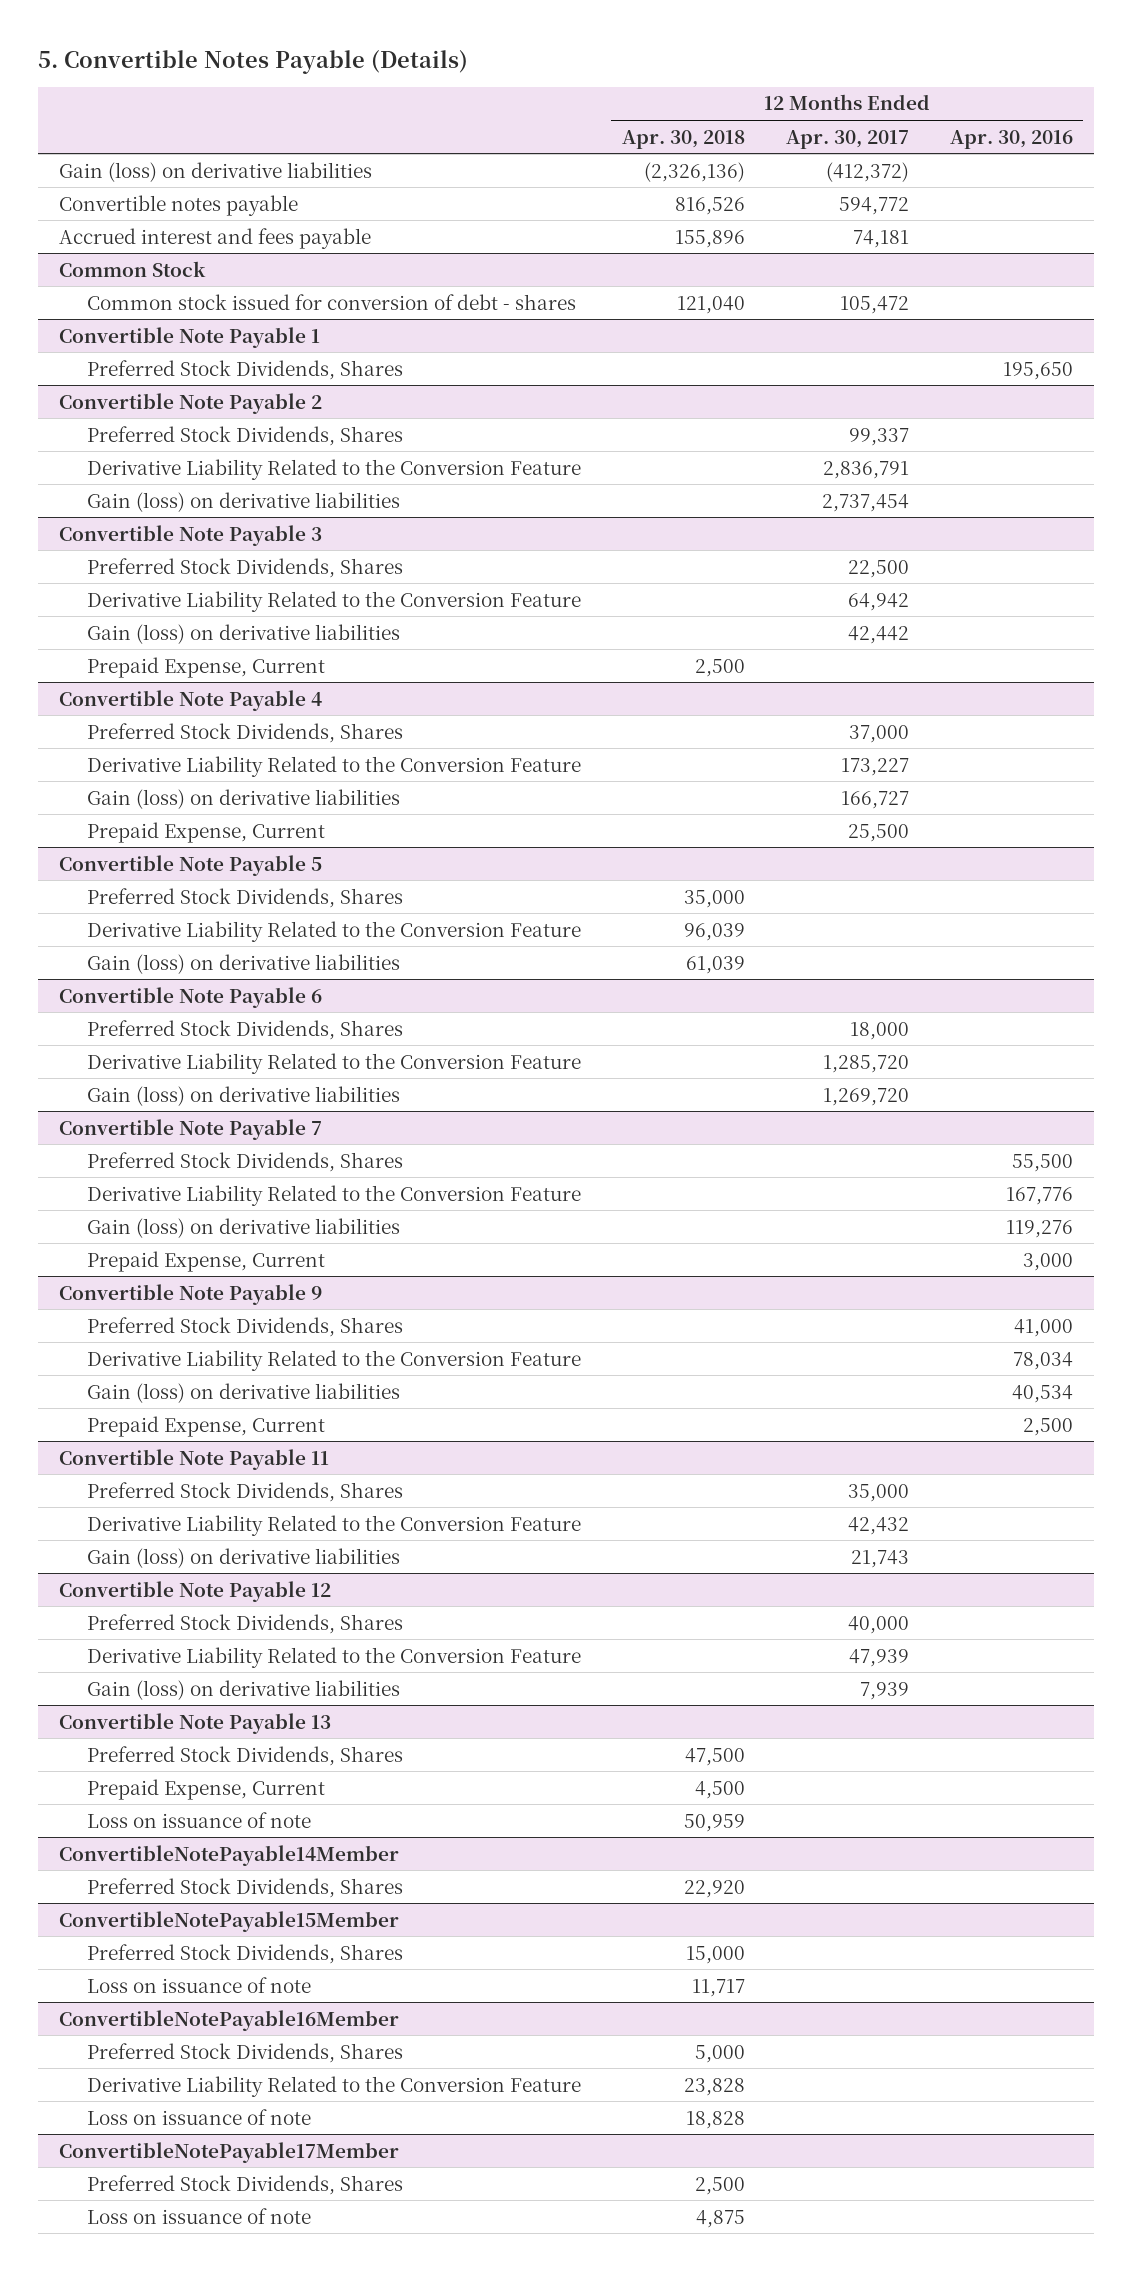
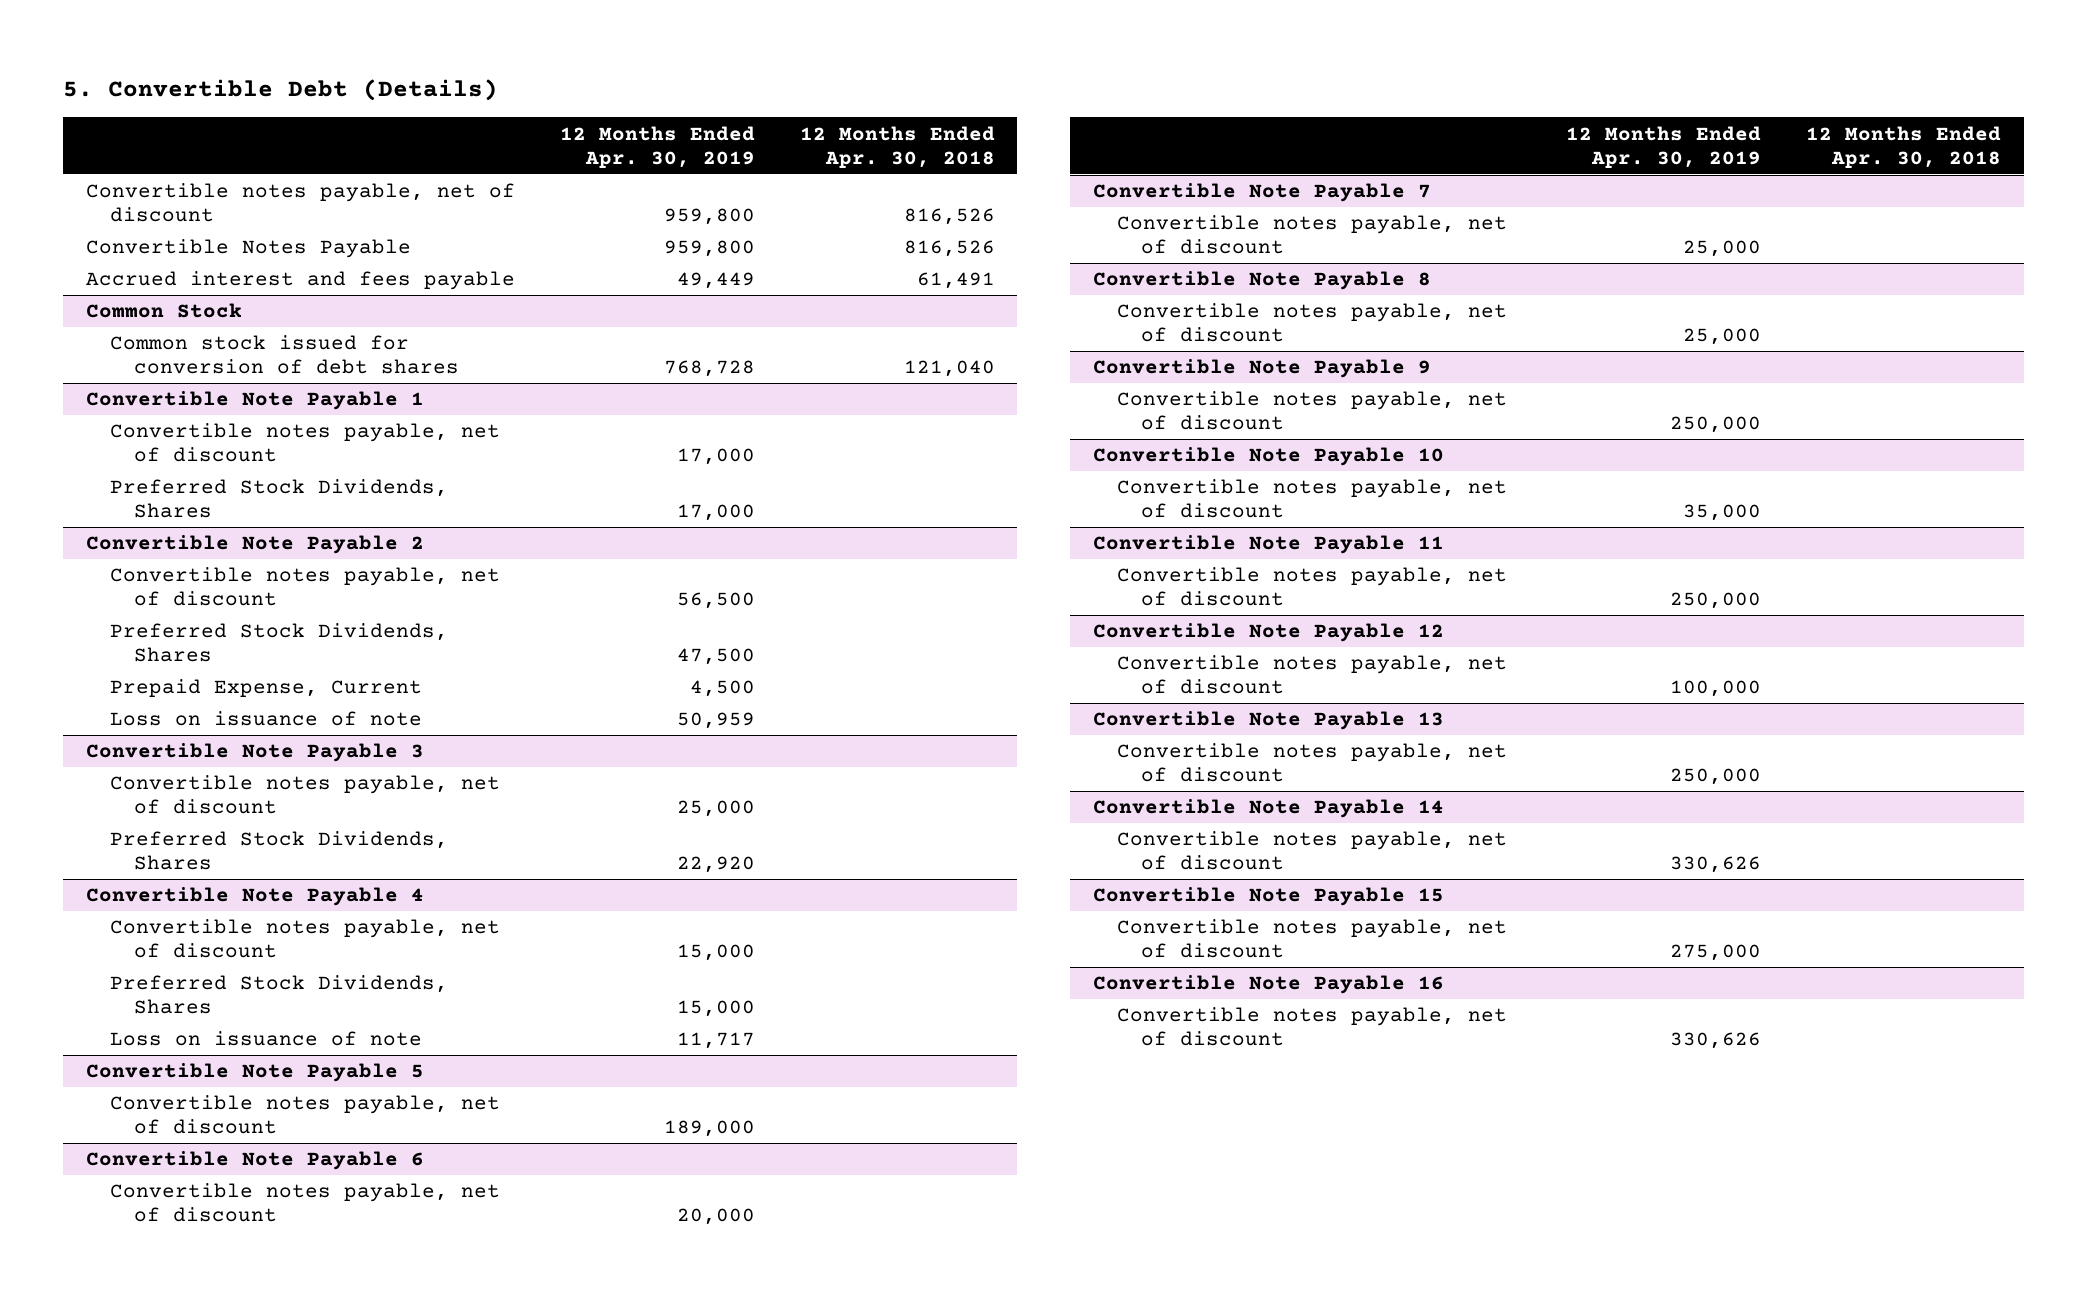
- 5. Convertible Notes Payable (Details)
+ 5. Convertible Debt (Details)
- | 12 Months Ended Apr. 30, 2018 | 12 Months Ended Apr. 30, 2017 | 12 Months Ended Apr. 30, 2016
+ | 12 Months Ended Apr. 30, 2019 | 12 Months Ended Apr. 30, 2018
- Gain (loss) on derivative liabilities | (2,326,136) | (412,372) |
- Convertible notes payable | 816,526 | 594,772 |
- Accrued interest and fees payable | 155,896 | 74,181 |
+ Convertible notes payable, net of discount | 959,800 | 816,526
+ Convertible Notes Payable | 959,800 | 816,526
+ Accrued interest and fees payable | 49,449 | 61,491
@ Common Stock
- Common stock issued for conversion of debt - shares | 121,040 | 105,472 |
+ Common stock issued for conversion of debt shares | 768,728 | 121,040
@ Convertible Note Payable 1
+ Convertible notes payable, net of discount | 17,000 |
@ Convertible Note Payable 2
+ Convertible notes payable, net of discount | 56,500 |
- Derivative Liability Related to the Conversion Feature | | 2,836,791 |
- Gain (loss) on derivative liabilities | | 2,737,454 |
+ Prepaid Expense, Current | 4,500 |
+ Loss on issuance of note | 50,959 |
@ Convertible Note Payable 3
+ Convertible notes payable, net of discount | 25,000 |
- Derivative Liability Related to the Conversion Feature | | 64,942 |
- Gain (loss) on derivative liabilities | | 42,442 |
- Prepaid Expense, Current | 2,500 | |
@ Convertible Note Payable 4
+ Convertible notes payable, net of discount | 15,000 |
- Derivative Liability Related to the Conversion Feature | | 173,227 |
- Gain (loss) on derivative liabilities | | 166,727 |
- Prepaid Expense, Current | | 25,500 |
+ Loss on issuance of note | 11,717 |
@ Convertible Note Payable 5
- Preferred Stock Dividends, Shares | 35,000 | |
- Derivative Liability Related to the Conversion Feature | 96,039 | |
- Gain (loss) on derivative liabilities | 61,039 | |
+ Convertible notes payable, net of discount | 189,000 |
@ Convertible Note Payable 6
- Preferred Stock Dividends, Shares | | 18,000 |
- Derivative Liability Related to the Conversion Feature | | 1,285,720 |
- Gain (loss) on derivative liabilities | | 1,269,720 |
+ Convertible notes payable, net of discount | 20,000 |
@ Convertible Note Payable 7
- Preferred Stock Dividends, Shares | | | 55,500
- Derivative Liability Related to the Conversion Feature | | | 167,776
- Gain (loss) on derivative liabilities | | | 119,276
- Prepaid Expense, Current | | | 3,000
+ Convertible notes payable, net of discount | 25,000 |
+ Convertible Note Payable 8
+ Convertible notes payable, net of discount | 25,000 |
@ Convertible Note Payable 9
- Preferred Stock Dividends, Shares | | | 41,000
- Derivative Liability Related to the Conversion Feature | | | 78,034
- Gain (loss) on derivative liabilities | | | 40,534
- Prepaid Expense, Current | | | 2,500
+ Convertible notes payable, net of discount | 250,000 |
+ Convertible Note Payable 10
+ Convertible notes payable, net of discount | 35,000 |
@ Convertible Note Payable 11
- Preferred Stock Dividends, Shares | | 35,000 |
- Derivative Liability Related to the Conversion Feature | | 42,432 |
- Gain (loss) on derivative liabilities | | 21,743 |
+ Convertible notes payable, net of discount | 250,000 |
@ Convertible Note Payable 12
- Preferred Stock Dividends, Shares | | 40,000 |
- Derivative Liability Related to the Conversion Feature | | 47,939 |
- Gain (loss) on derivative liabilities | | 7,939 |
+ Convertible notes payable, net of discount | 100,000 |
@ Convertible Note Payable 13
- Preferred Stock Dividends, Shares | 47,500 | |
- Prepaid Expense, Current | 4,500 | |
- Loss on issuance of note | 50,959 | |
- ConvertibleNotePayable14Member
- Preferred Stock Dividends, Shares | 22,920 | |
- ConvertibleNotePayable15Member
- Preferred Stock Dividends, Shares | 15,000 | |
- Loss on issuance of note | 11,717 | |
- ConvertibleNotePayable16Member
- Preferred Stock Dividends, Shares | 5,000 | |
- Derivative Liability Related to the Conversion Feature | 23,828 | |
- Loss on issuance of note | 18,828 | |
- ConvertibleNotePayable17Member
- Preferred Stock Dividends, Shares | 2,500 | |
- Loss on issuance of note | 4,875 | |
@ Convertible Note Payable 13
+ Convertible notes payable, net of discount | 250,000 |
+ Convertible Note Payable 14
+ Convertible notes payable, net of discount | 330,626 |
+ Convertible Note Payable 15
+ Convertible notes payable, net of discount | 275,000 |
+ Convertible Note Payable 16
+ Convertible notes payable, net of discount | 330,626 |

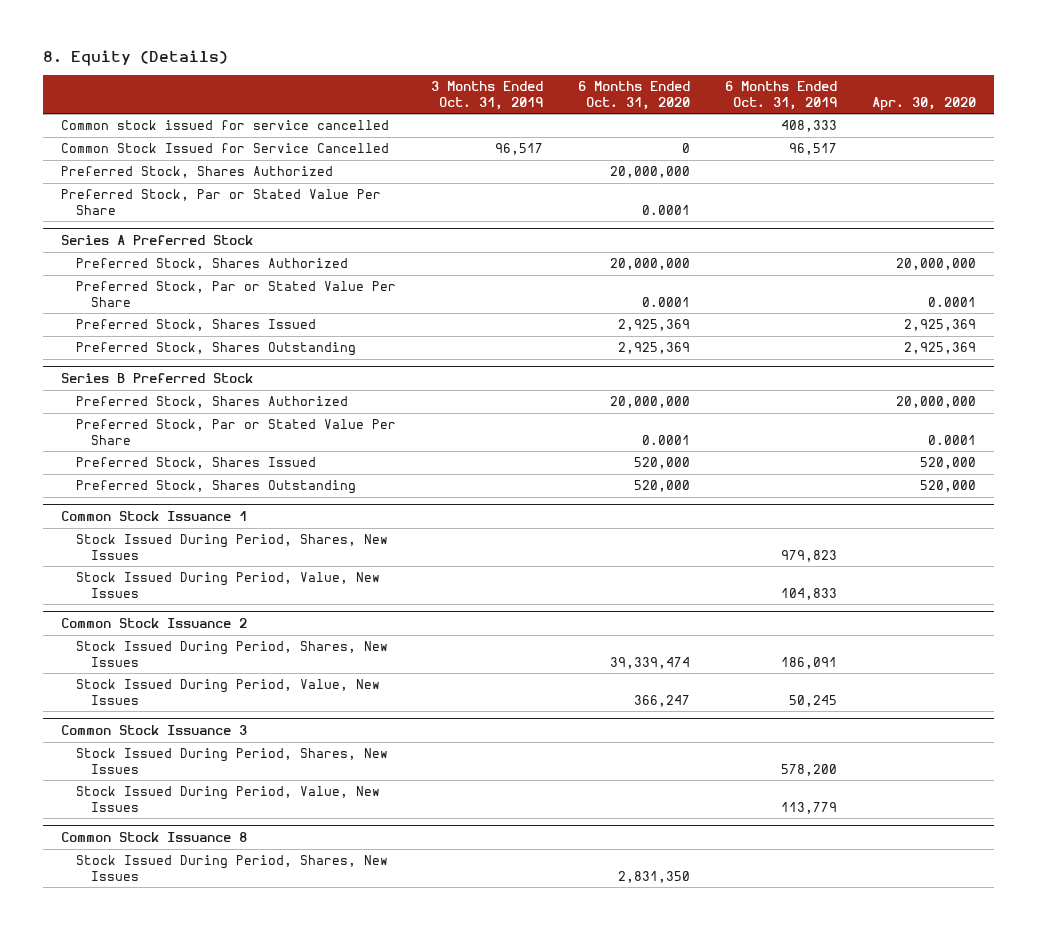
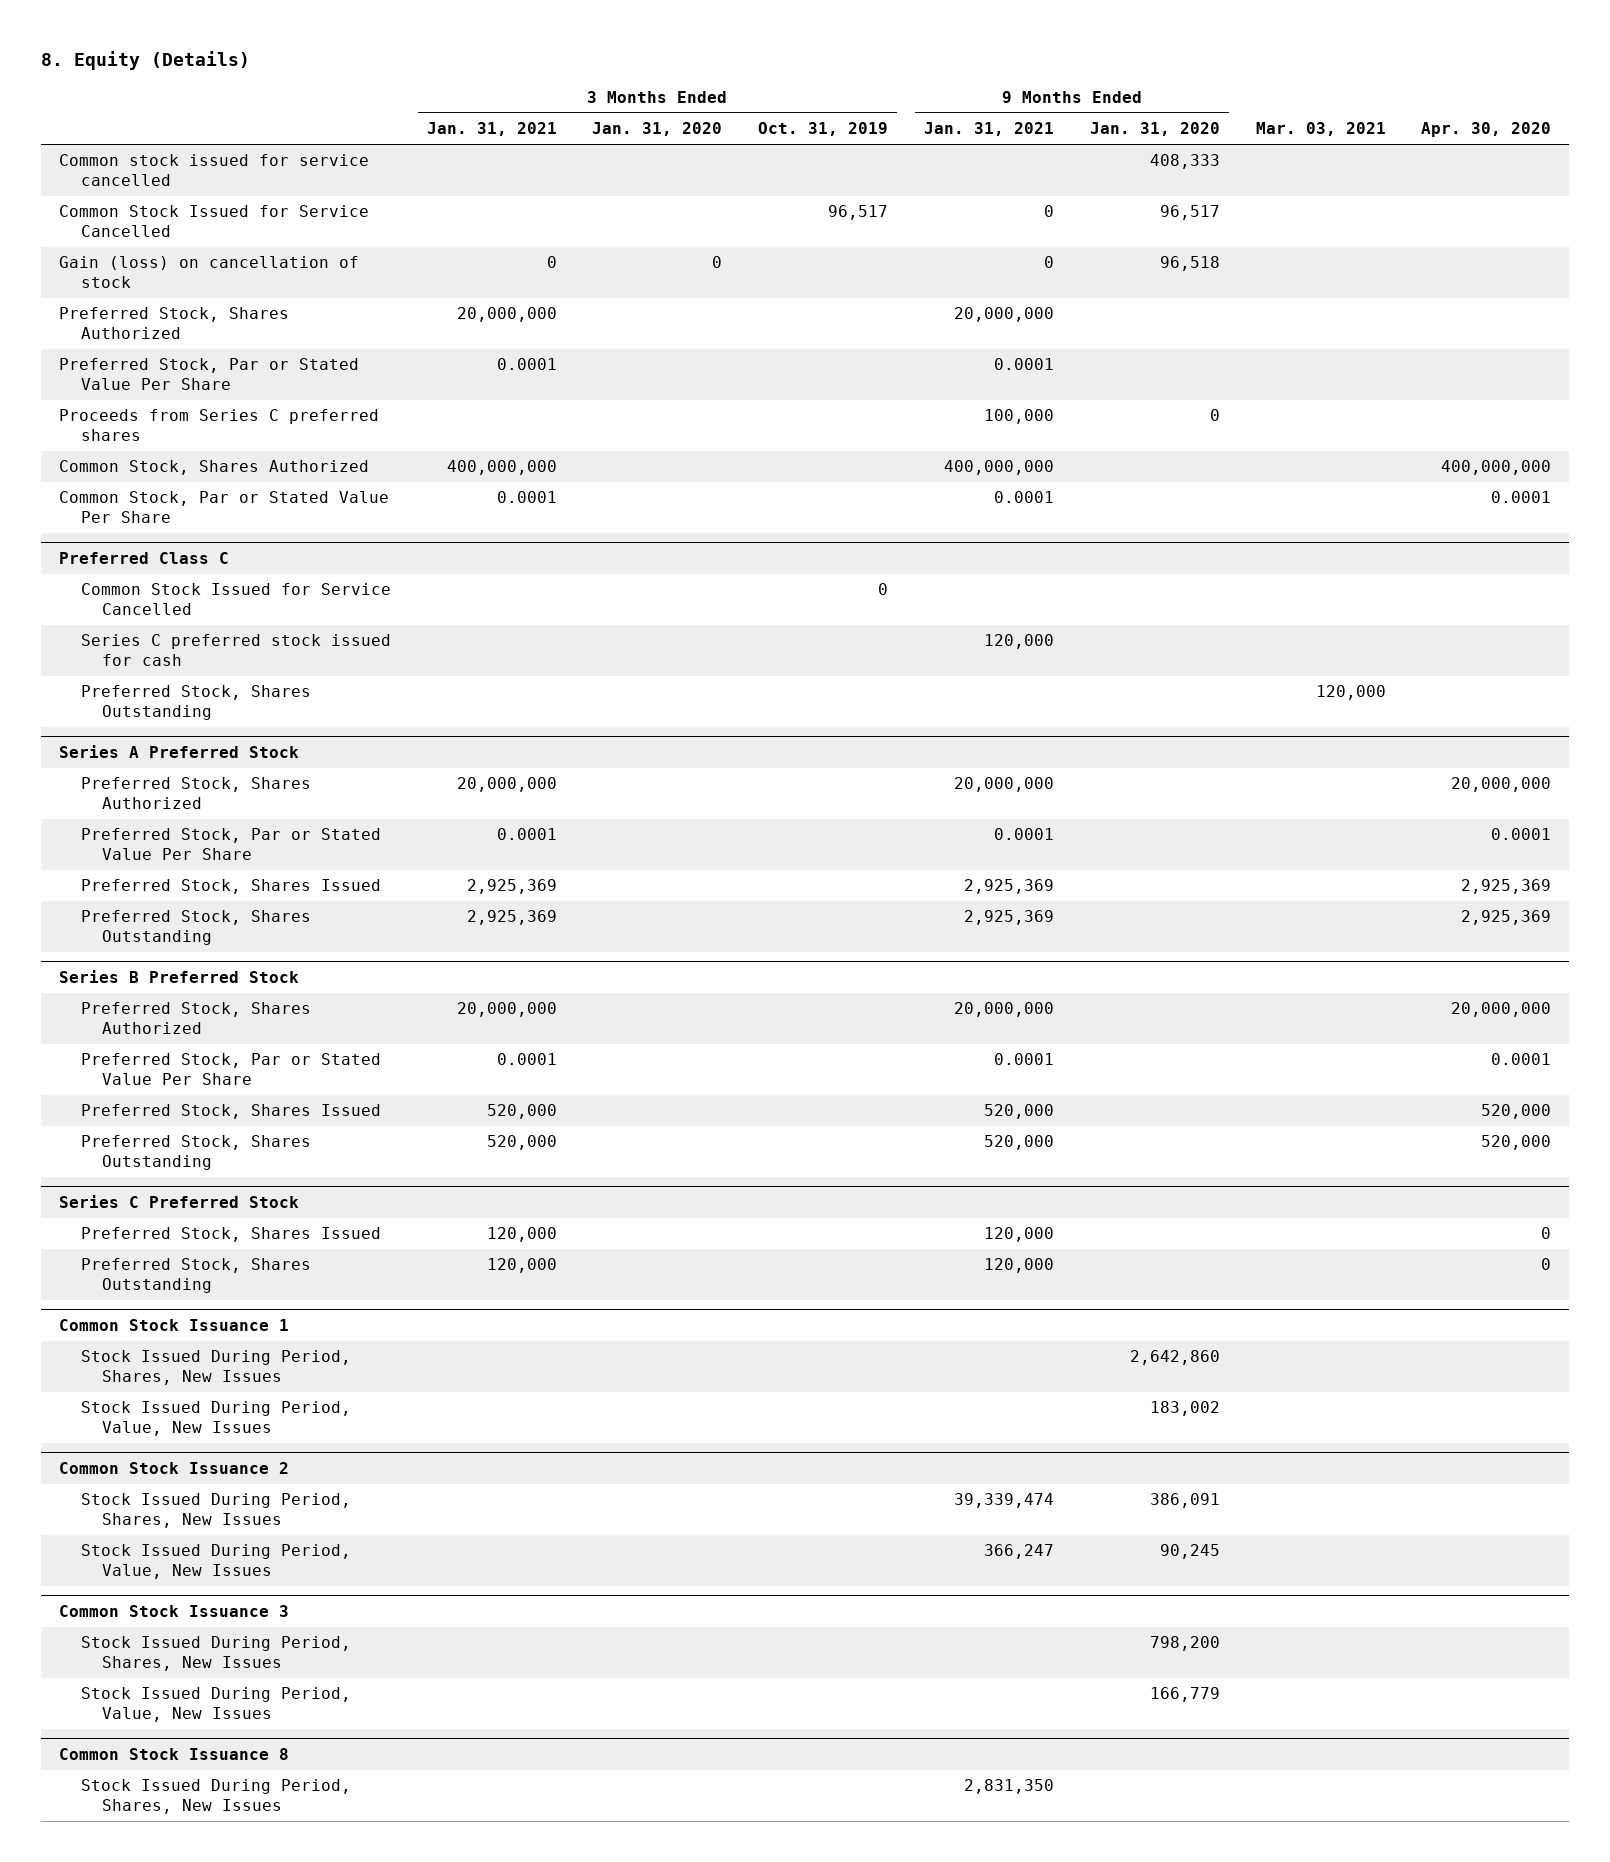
- | 3 Months Ended Oct. 31, 2019 | 6 Months Ended Oct. 31, 2020 | 6 Months Ended Oct. 31, 2019 | Apr. 30, 2020
+ | 3 Months Ended Jan. 31, 2021 | 3 Months Ended Jan. 31, 2020 | 3 Months Ended Oct. 31, 2019 | 9 Months Ended Jan. 31, 2021 | 9 Months Ended Jan. 31, 2020 | Mar. 03, 2021 | Apr. 30, 2020
+ Gain (loss) on cancellation of stock | 0 | 0 | | 0 | 96,518 | |
+ Proceeds from Series C preferred shares | | | | 100,000 | 0 | |
+ Common Stock, Shares Authorized | 400,000,000 | | | 400,000,000 | | | 400,000,000
+ Common Stock, Par or Stated Value Per Share | 0.0001 | | | 0.0001 | | | 0.0001
+ Preferred Class C
+ Common Stock Issued for Service Cancelled | | | 0 | | | |
+ Series C preferred stock issued for cash | | | | 120,000 | | |
+ Preferred Stock, Shares Outstanding | | | | | | 120,000 |
+ Series C Preferred Stock
+ Preferred Stock, Shares Issued | 120,000 | | | 120,000 | | | 0
+ Preferred Stock, Shares Outstanding | 120,000 | | | 120,000 | | | 0

